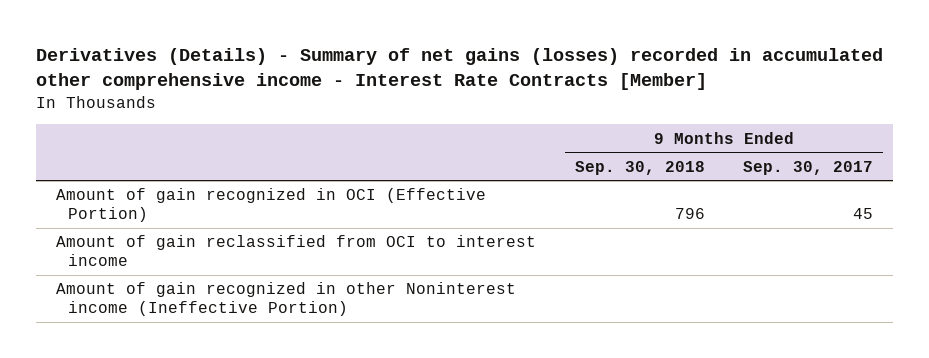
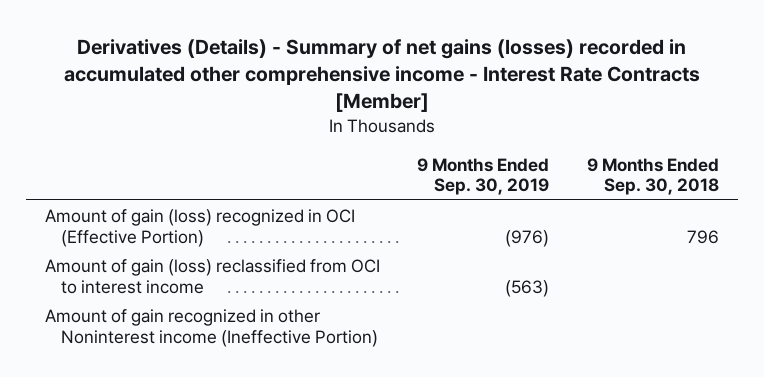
- | 9 Months Ended Sep. 30, 2018 | 9 Months Ended Sep. 30, 2017
+ | 9 Months Ended Sep. 30, 2019 | 9 Months Ended Sep. 30, 2018
- Amount of gain recognized in OCI (Effective Portion) | 796 | 45
- Amount of gain reclassified from OCI to interest income
+ Amount of gain (loss) recognized in OCI (Effective Portion) | (976) | 796
+ Amount of gain (loss) reclassified from OCI to interest income | (563) |

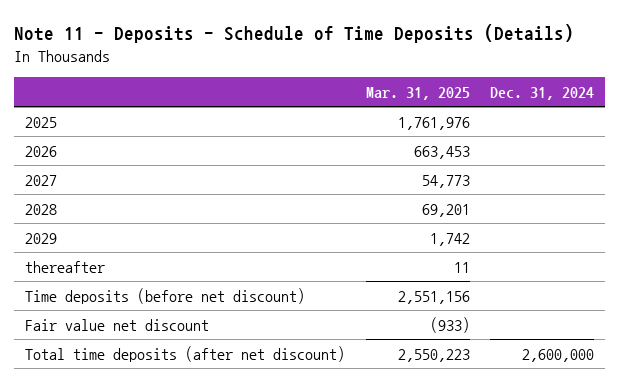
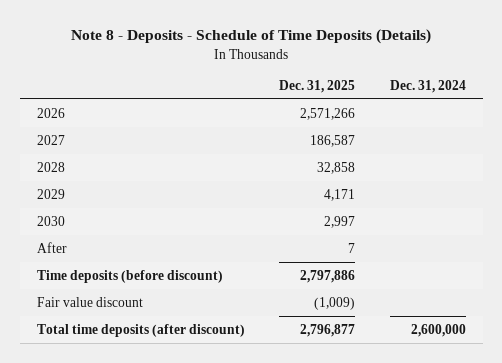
- Note 11 - Deposits - Schedule of Time Deposits (Details)
+ Note 8 - Deposits - Schedule of Time Deposits (Details)
- | Mar. 31, 2025 | Dec. 31, 2024
+ | Dec. 31, 2025 | Dec. 31, 2024
- 2025 | 1,761,976 |
- thereafter | 11 |
- Time deposits (before net discount) | 2,551,156 |
- Fair value net discount | (933) |
- Total time deposits (after net discount) | 2,550,223 | 2,600,000
+ 2030 | 2,997 |
+ After | 7 |
+ Time deposits (before discount) | 2,797,886 |
+ Fair value discount | (1,009) |
+ Total time deposits (after discount) | 2,796,877 | 2,600,000

